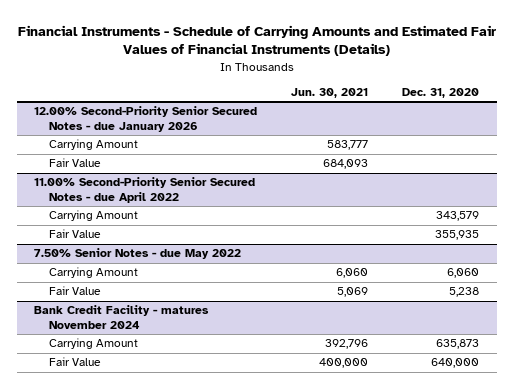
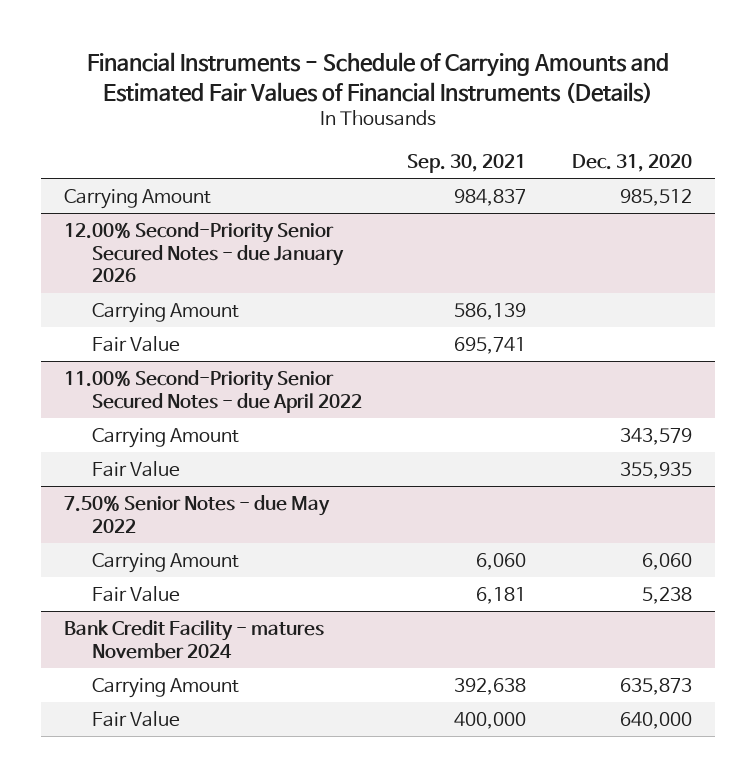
- | Jun. 30, 2021 | Dec. 31, 2020
+ | Sep. 30, 2021 | Dec. 31, 2020
+ Carrying Amount | 984,837 | 985,512

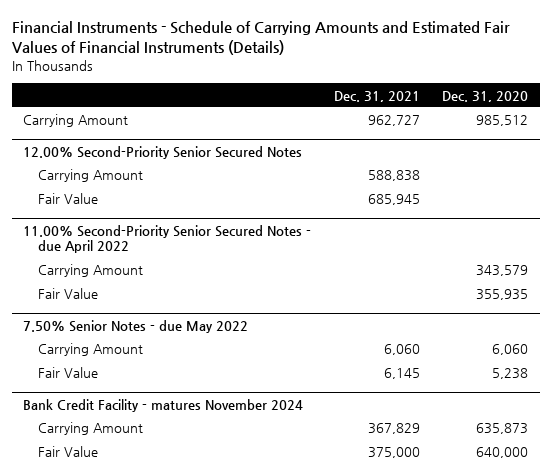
- | Sep. 30, 2021 | Dec. 31, 2020
+ | Dec. 31, 2021 | Dec. 31, 2020
- 12.00% Second-Priority Senior Secured Notes - due January 2026
+ 12.00% Second-Priority Senior Secured Notes

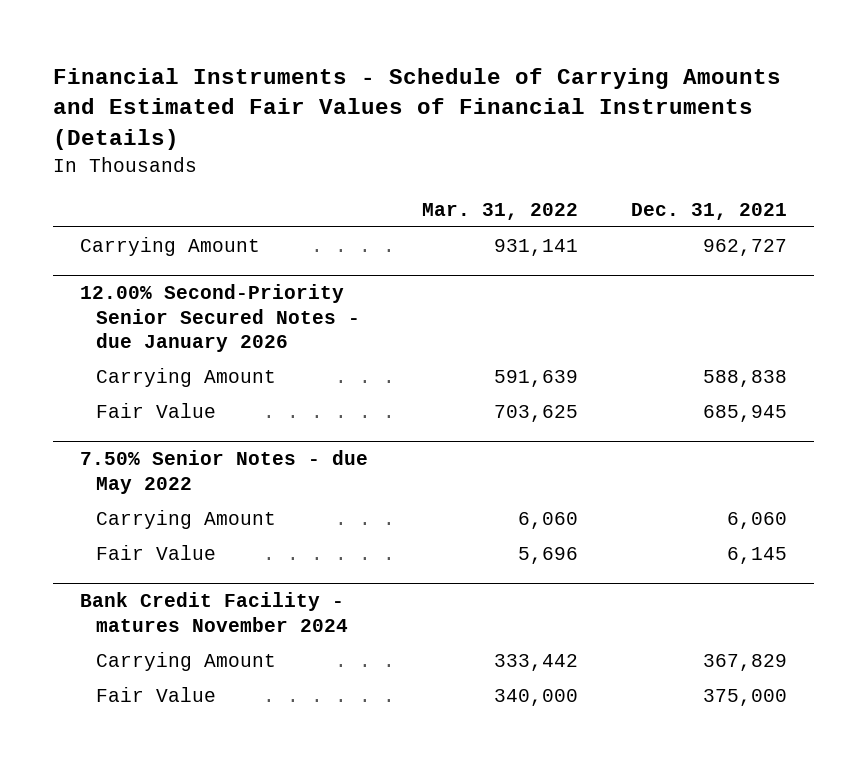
- | Dec. 31, 2021 | Dec. 31, 2020
+ | Mar. 31, 2022 | Dec. 31, 2021
- 12.00% Second-Priority Senior Secured Notes
+ 12.00% Second-Priority Senior Secured Notes - due January 2026
- 11.00% Second-Priority Senior Secured Notes - due April 2022
- Carrying Amount | | 343,579
- Fair Value | | 355,935

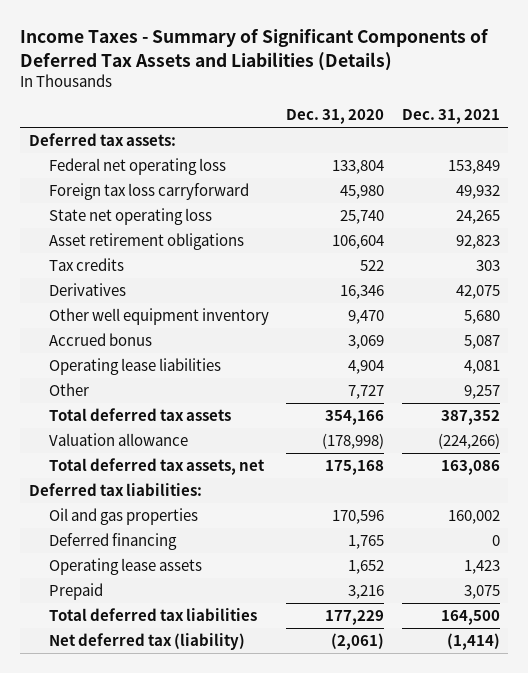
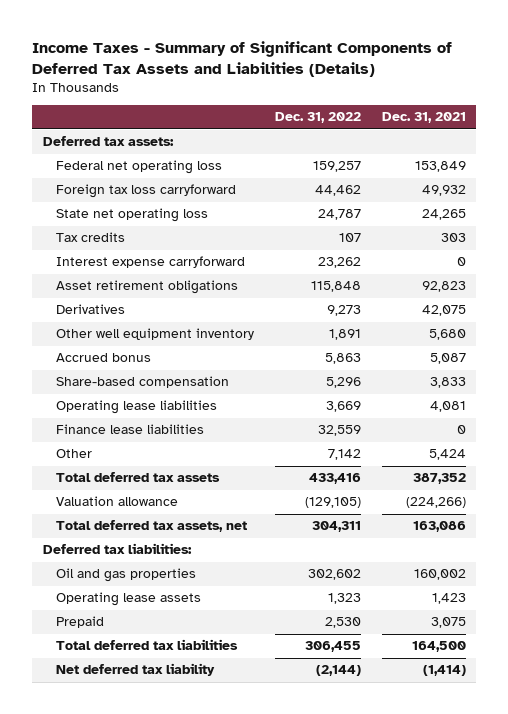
- | Dec. 31, 2020 | Dec. 31, 2021
+ | Dec. 31, 2022 | Dec. 31, 2021
+ Interest expense carryforward | 23,262 | 0
moved down: Asset retirement obligations | 115,848 | 92,823
+ Share-based compensation | 5,296 | 3,833
- Other | 7,727 | 9,257
+ Finance lease liabilities | 32,559 | 0
+ Other | 7,142 | 5,424
- Deferred financing | 1,765 | 0
- Net deferred tax (liability) | (2,061) | (1,414)
+ Net deferred tax liability | (2,144) | (1,414)

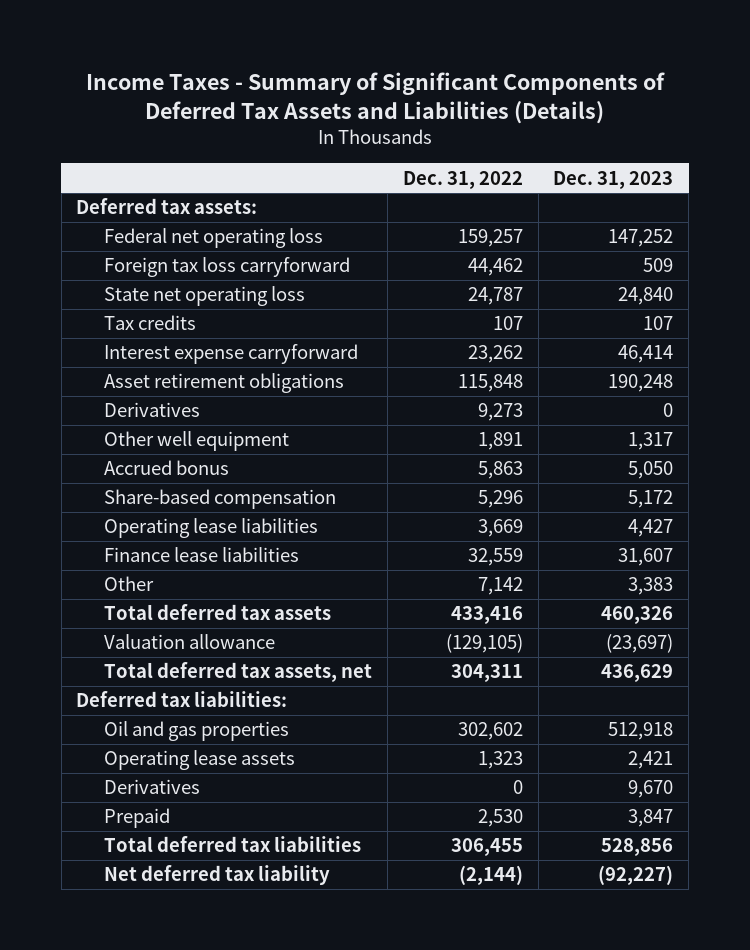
- | Dec. 31, 2022 | Dec. 31, 2021
+ | Dec. 31, 2022 | Dec. 31, 2023
- Other well equipment inventory | 1,891 | 5,680
+ Other well equipment | 1,891 | 1,317
+ Derivatives | 0 | 9,670

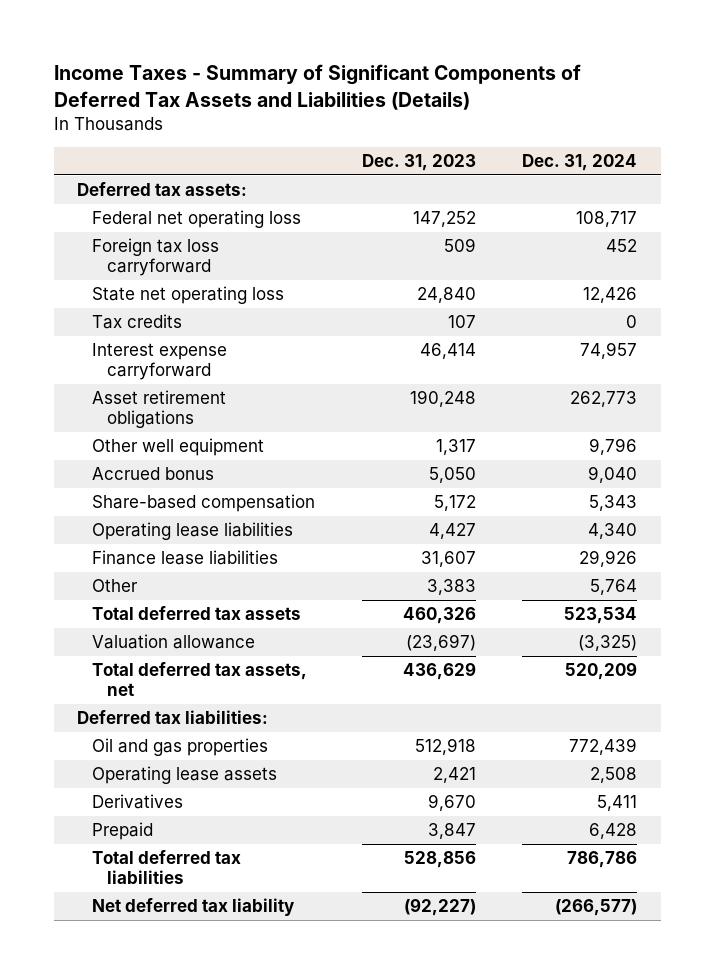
- | Dec. 31, 2022 | Dec. 31, 2023
+ | Dec. 31, 2023 | Dec. 31, 2024
- Derivatives | 9,273 | 0

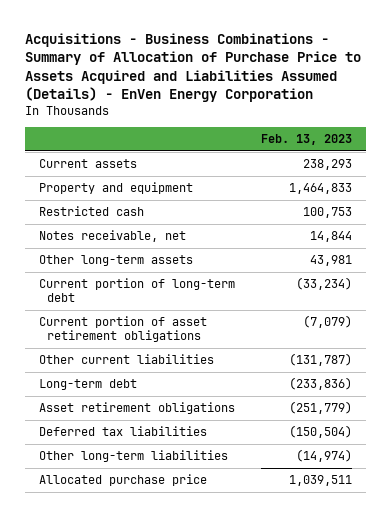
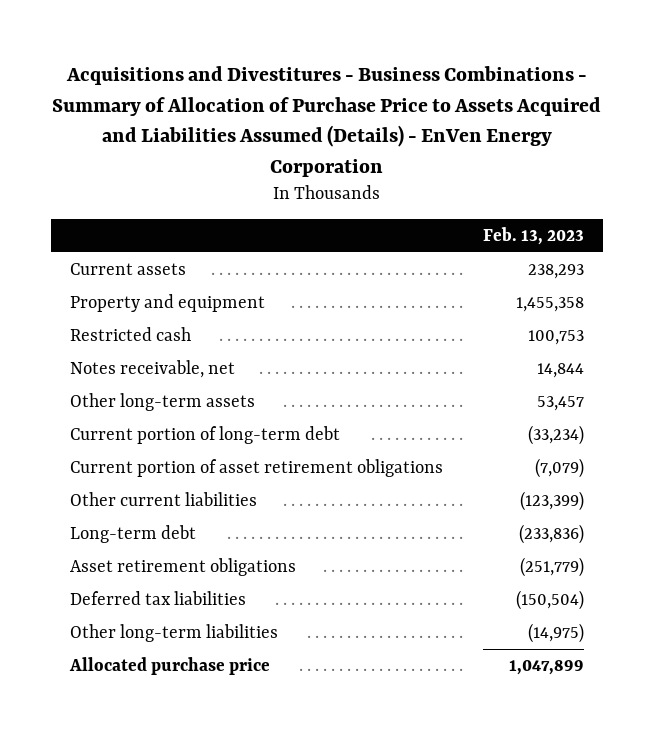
- Acquisitions - Business Combinations - Summary of Allocation of Purchase Price to Assets Acquired and Liabilities Assumed (Details) - EnVen Energy Corporation
+ Acquisitions and Divestitures - Business Combinations - Summary of Allocation of Purchase Price to Assets Acquired and Liabilities Assumed (Details) - EnVen Energy Corporation
- Property and equipment | 1,464,833
+ Property and equipment | 1,455,358
- Other long-term assets | 43,981
+ Other long-term assets | 53,457
- Other current liabilities | (131,787)
+ Other current liabilities | (123,399)
- Other long-term liabilities | (14,974)
- Allocated purchase price | 1,039,511
+ Other long-term liabilities | (14,975)
+ Allocated purchase price | 1,047,899

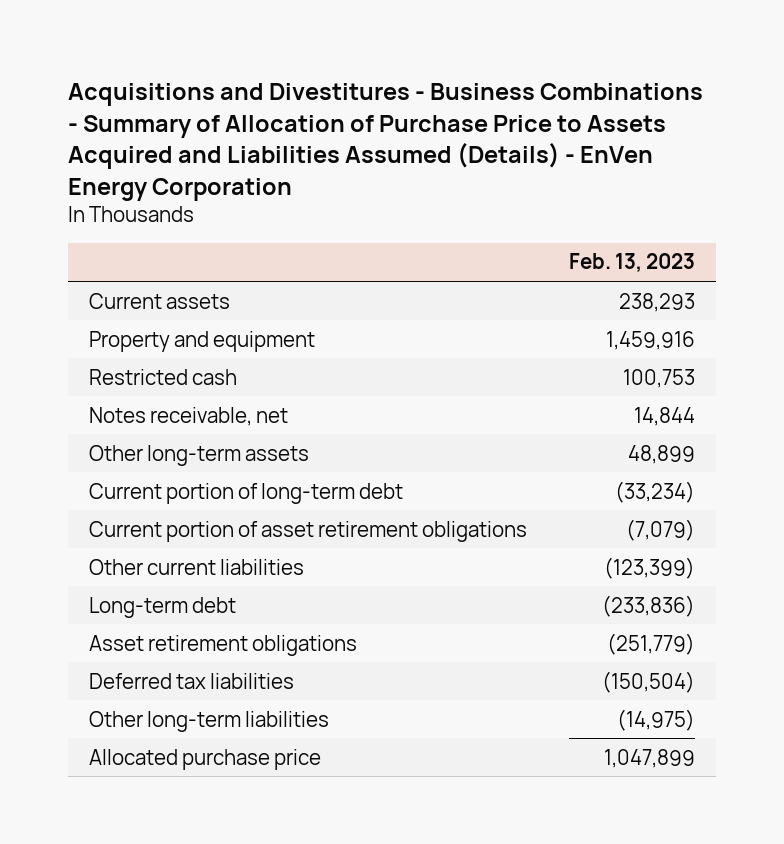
- Property and equipment | 1,455,358
+ Property and equipment | 1,459,916
- Other long-term assets | 53,457
+ Other long-term assets | 48,899

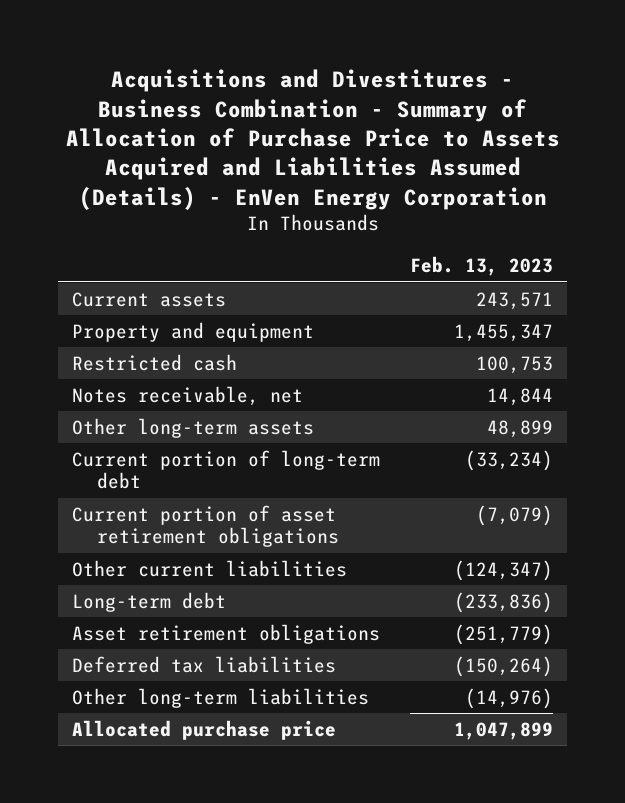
- Acquisitions and Divestitures - Business Combinations - Summary of Allocation of Purchase Price to Assets Acquired and Liabilities Assumed (Details) - EnVen Energy Corporation
+ Acquisitions and Divestitures - Business Combination - Summary of Allocation of Purchase Price to Assets Acquired and Liabilities Assumed (Details) - EnVen Energy Corporation
- Current assets | 238,293
- Property and equipment | 1,459,916
+ Current assets | 243,571
+ Property and equipment | 1,455,347
- Other current liabilities | (123,399)
+ Other current liabilities | (124,347)
- Deferred tax liabilities | (150,504)
- Other long-term liabilities | (14,975)
+ Deferred tax liabilities | (150,264)
+ Other long-term liabilities | (14,976)

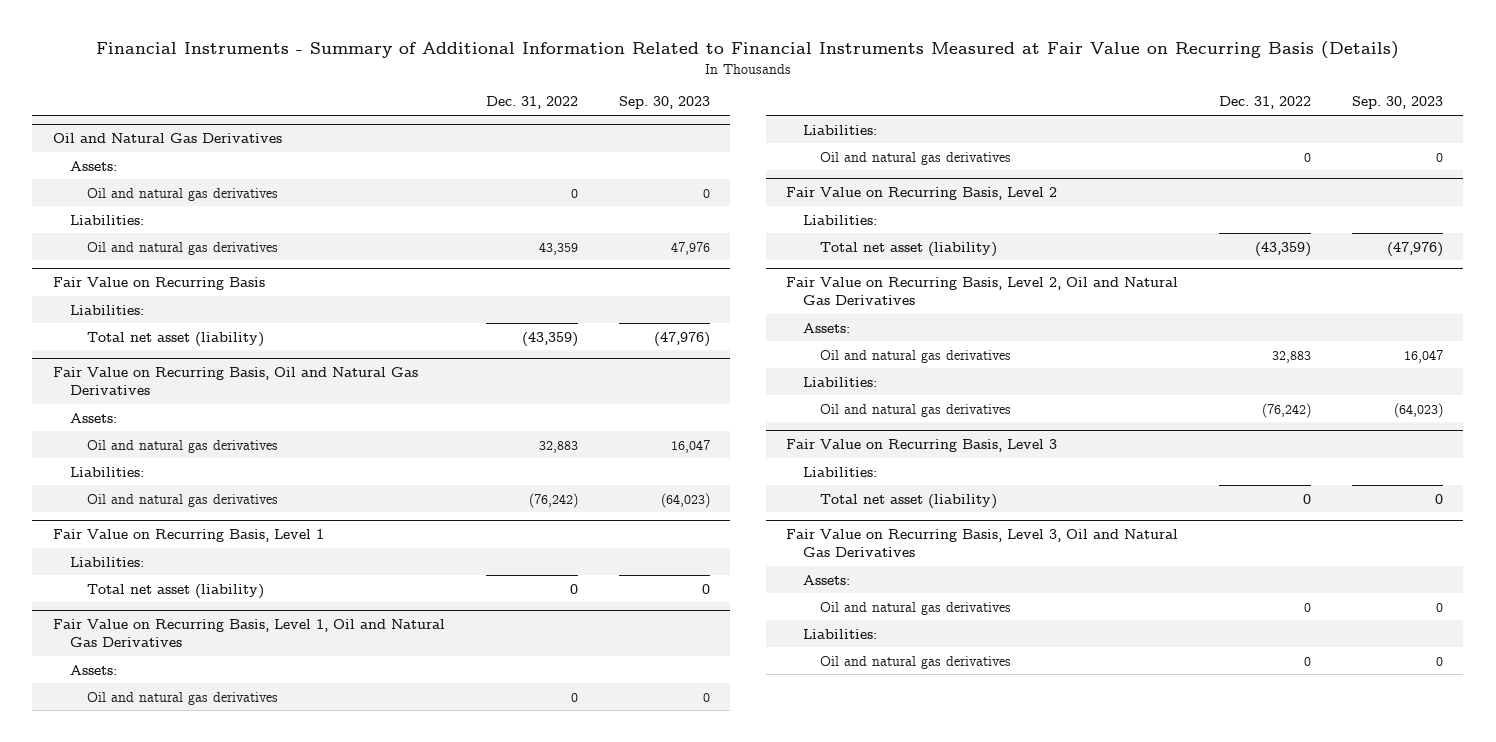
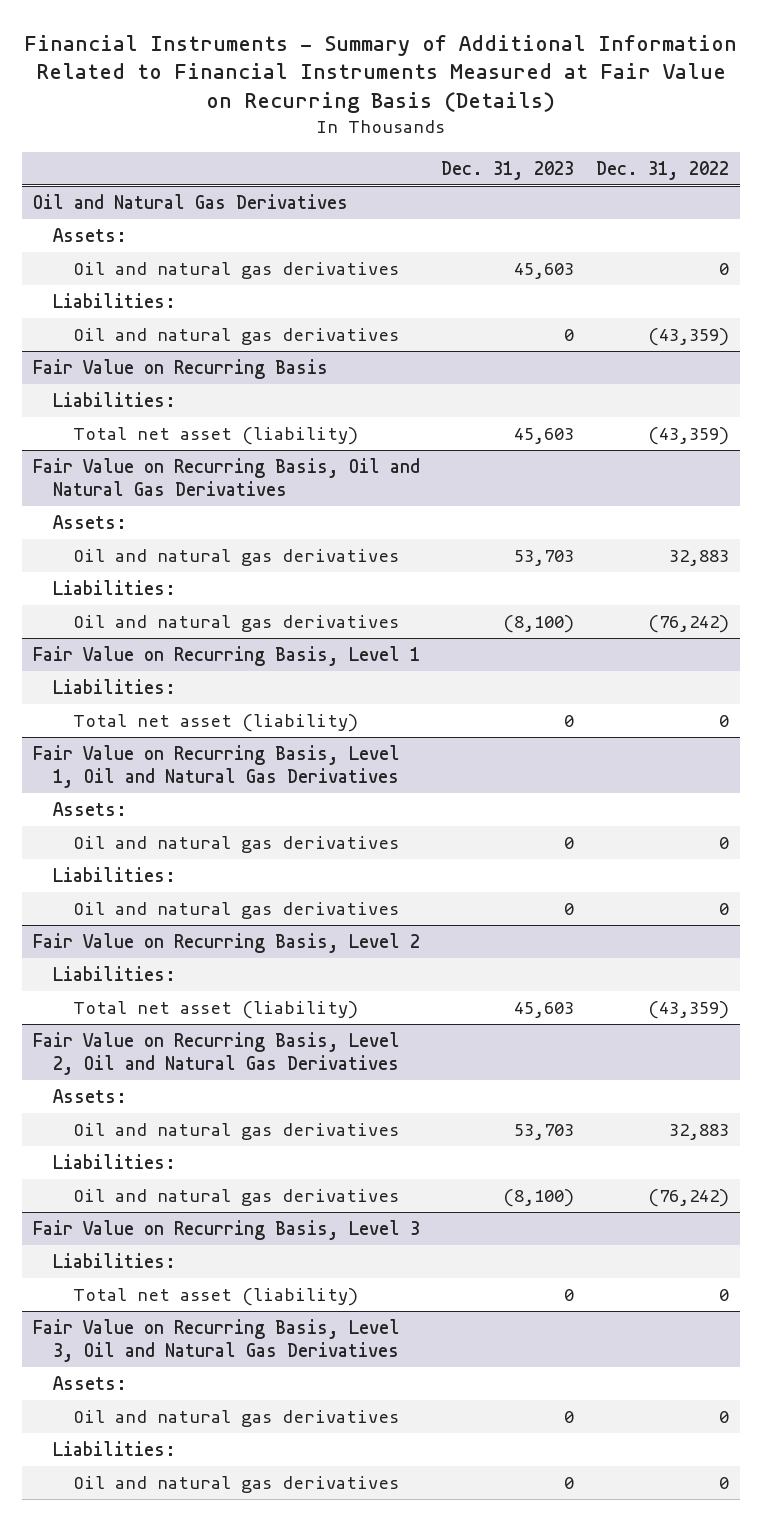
- | Dec. 31, 2022 | Sep. 30, 2023
+ | Dec. 31, 2023 | Dec. 31, 2022
@ Oil and Natural Gas Derivatives
- Oil and natural gas derivatives | 43,359 | 47,976
+ Oil and natural gas derivatives | 0 | (43,359)

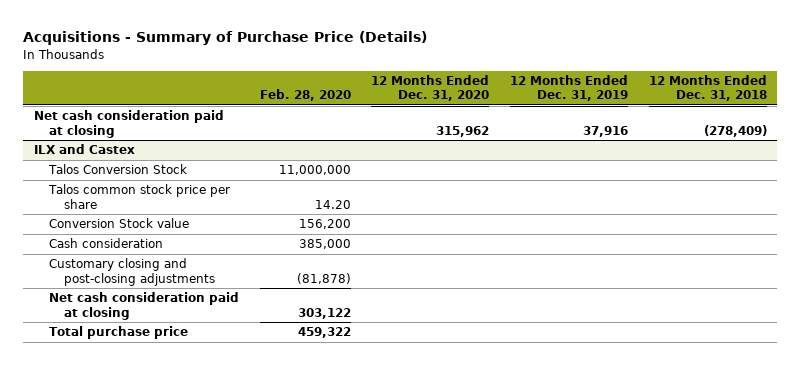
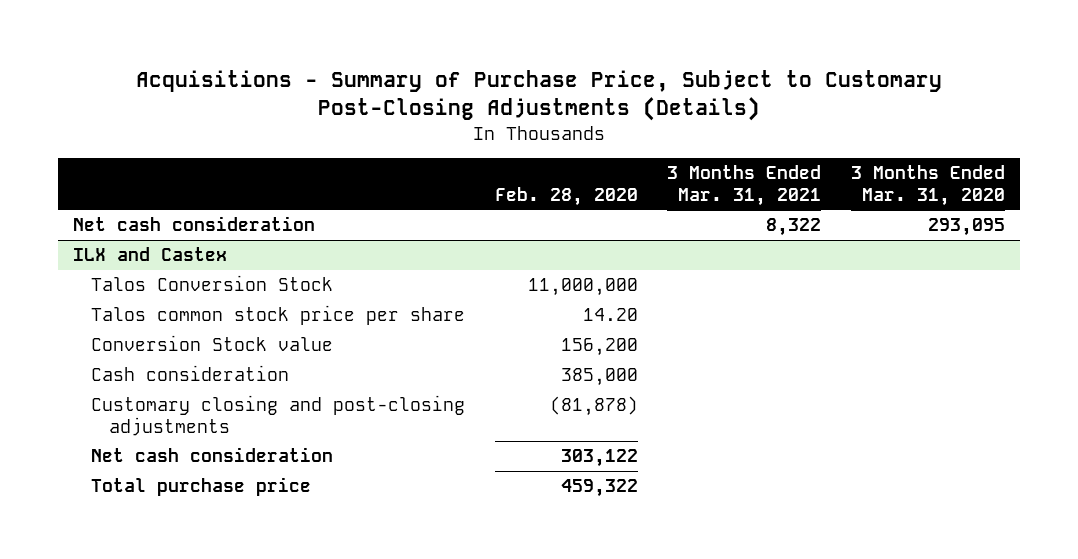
- Acquisitions - Summary of Purchase Price (Details)
+ Acquisitions - Summary of Purchase Price, Subject to Customary Post-Closing Adjustments (Details)
- | Feb. 28, 2020 | 12 Months Ended Dec. 31, 2020 | 12 Months Ended Dec. 31, 2019 | 12 Months Ended Dec. 31, 2018
+ | Feb. 28, 2020 | 3 Months Ended Mar. 31, 2021 | 3 Months Ended Mar. 31, 2020
- Net cash consideration paid at closing | | 315,962 | 37,916 | (278,409)
+ Net cash consideration | | 8,322 | 293,095
@ ILX and Castex
- Net cash consideration paid at closing | 303,122 | | |
+ Net cash consideration | 303,122 | |

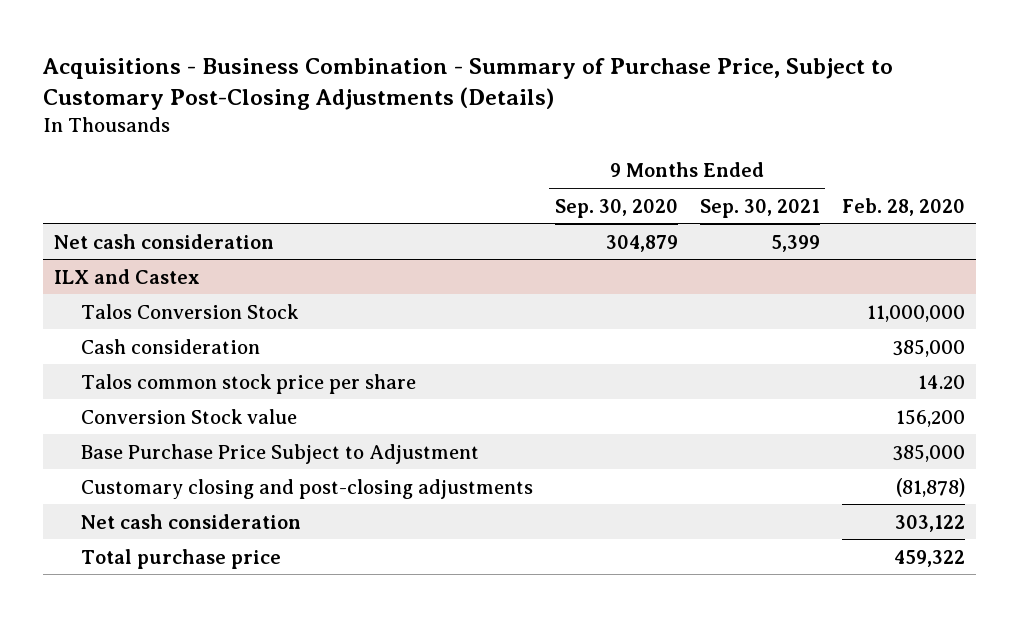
- Acquisitions - Summary of Purchase Price, Subject to Customary Post-Closing Adjustments (Details)
+ Acquisitions - Business Combination - Summary of Purchase Price, Subject to Customary Post-Closing Adjustments (Details)
- | Feb. 28, 2020 | 3 Months Ended Mar. 31, 2021 | 3 Months Ended Mar. 31, 2020
+ | 9 Months Ended Sep. 30, 2020 | 9 Months Ended Sep. 30, 2021 | Feb. 28, 2020
@ ILX and Castex
moved up: Cash consideration | | | 385,000
+ Base Purchase Price Subject to Adjustment | | | 385,000

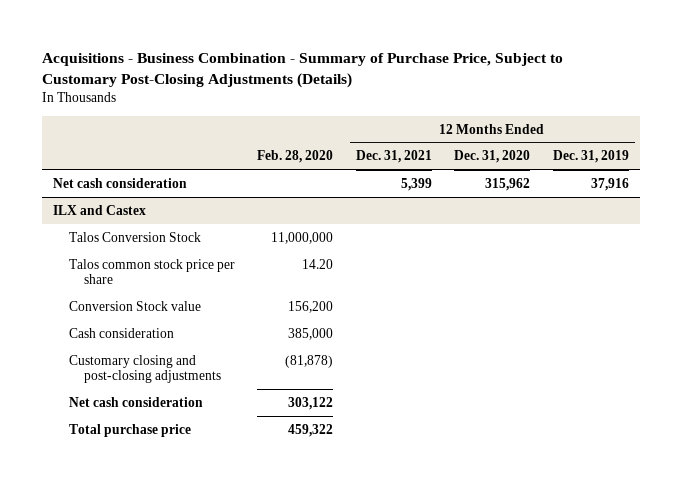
- | 9 Months Ended Sep. 30, 2020 | 9 Months Ended Sep. 30, 2021 | Feb. 28, 2020
+ | Feb. 28, 2020 | 12 Months Ended Dec. 31, 2021 | 12 Months Ended Dec. 31, 2020 | 12 Months Ended Dec. 31, 2019
@ ILX and Castex
- Base Purchase Price Subject to Adjustment | | | 385,000
moved down: Cash consideration | 385,000 | | |

